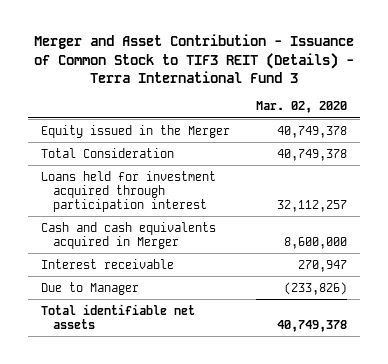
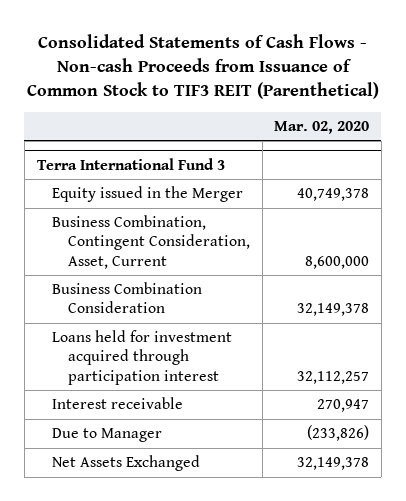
- Merger and Asset Contribution - Issuance of Common Stock to TIF3 REIT (Details) - Terra International Fund 3
+ Consolidated Statements of Cash Flows - Non-cash Proceeds from Issuance of Common Stock to TIF3 REIT (Parenthetical)
+ Terra International Fund 3
- Total Consideration | 40,749,378
+ Business Combination, Contingent Consideration, Asset, Current | 8,600,000
+ Business Combination Consideration | 32,149,378
- Cash and cash equivalents acquired in Merger | 8,600,000
- Total identifiable net assets | 40,749,378
+ Net Assets Exchanged | 32,149,378

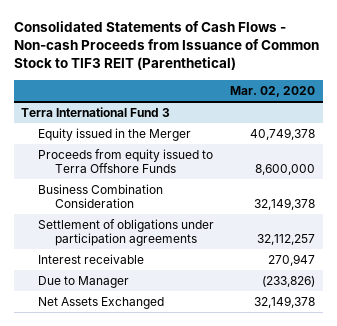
@ Terra International Fund 3
- Business Combination, Contingent Consideration, Asset, Current | 8,600,000
+ Proceeds from equity issued to Terra Offshore Funds | 8,600,000
- Loans held for investment acquired through participation interest | 32,112,257
+ Settlement of obligations under participation agreements | 32,112,257

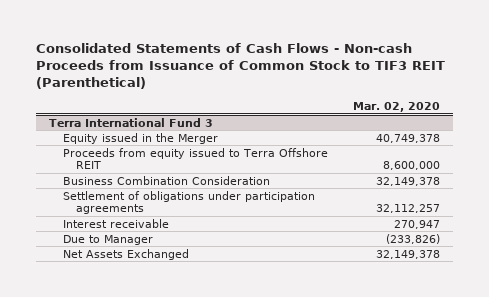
@ Terra International Fund 3
- Proceeds from equity issued to Terra Offshore Funds | 8,600,000
+ Proceeds from equity issued to Terra Offshore REIT | 8,600,000

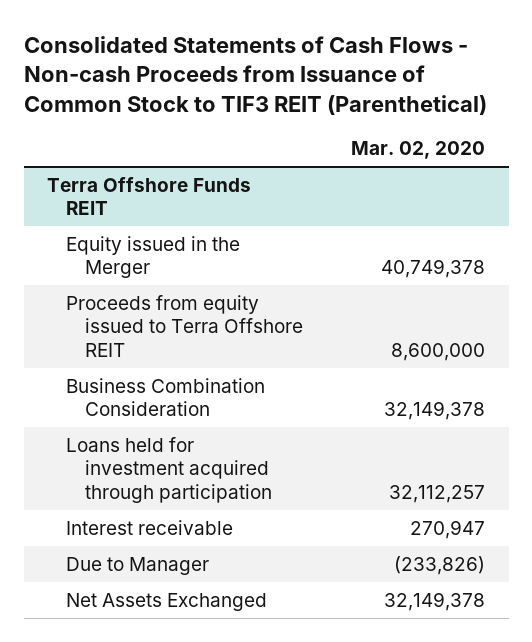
- Terra International Fund 3
+ Terra Offshore Funds REIT
- Settlement of obligations under participation agreements | 32,112,257
+ Loans held for investment acquired through participation | 32,112,257

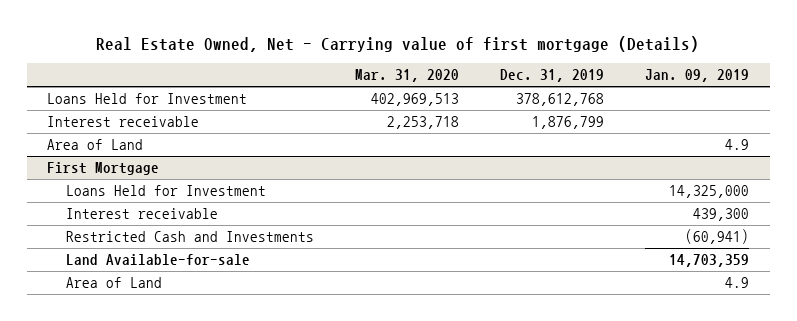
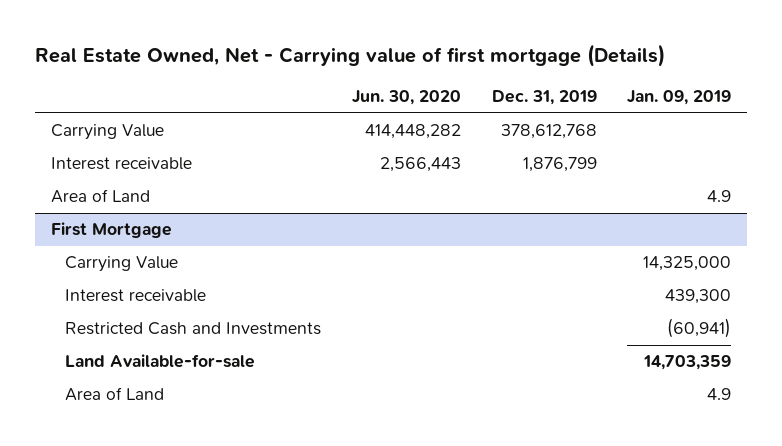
- | Mar. 31, 2020 | Dec. 31, 2019 | Jan. 09, 2019
+ | Jun. 30, 2020 | Dec. 31, 2019 | Jan. 09, 2019
- Loans Held for Investment | 402,969,513 | 378,612,768 |
+ Carrying Value | 414,448,282 | 378,612,768 |
@ First Mortgage
- Loans Held for Investment | | | 14,325,000
+ Carrying Value | | | 14,325,000

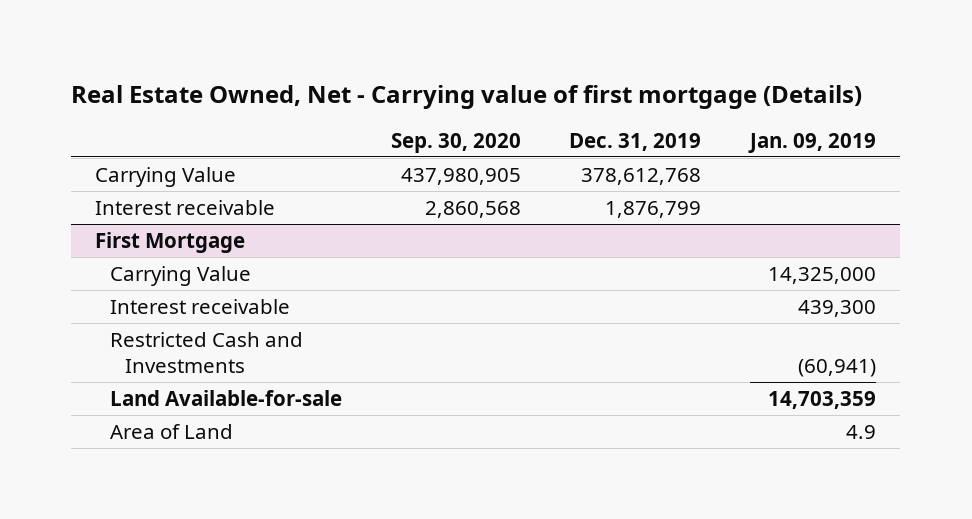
- | Jun. 30, 2020 | Dec. 31, 2019 | Jan. 09, 2019
+ | Sep. 30, 2020 | Dec. 31, 2019 | Jan. 09, 2019
- Area of Land | | | 4.9

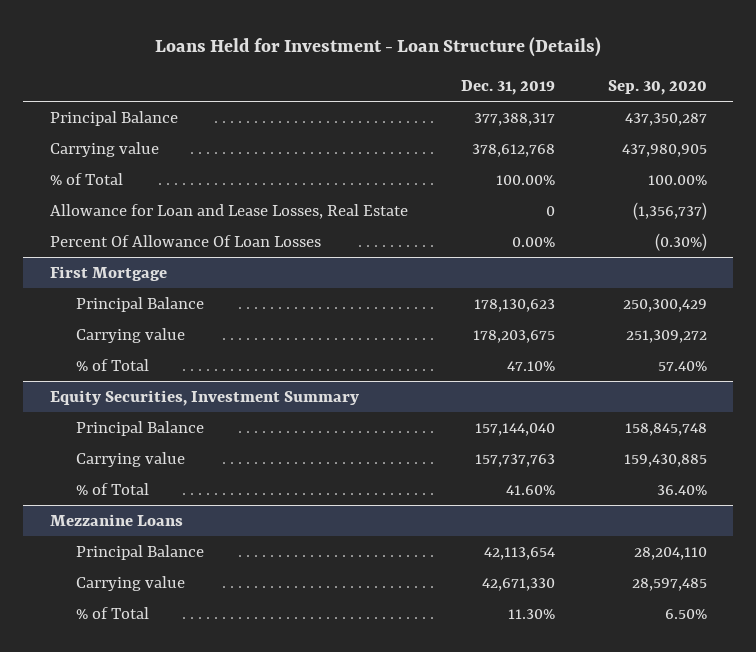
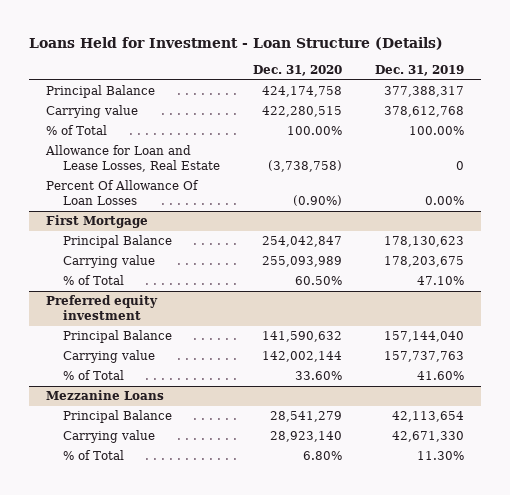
- | Dec. 31, 2019 | Sep. 30, 2020
+ | Dec. 31, 2020 | Dec. 31, 2019
- Equity Securities, Investment Summary
+ Preferred equity investment

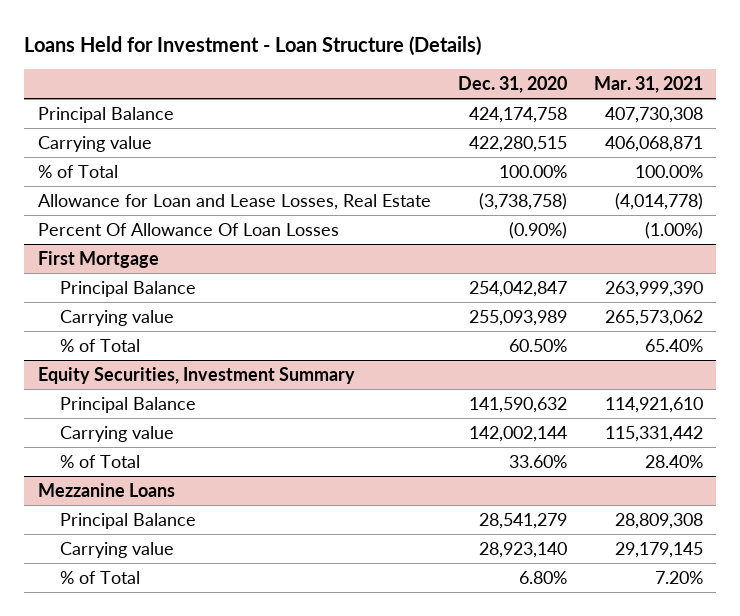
- | Dec. 31, 2020 | Dec. 31, 2019
+ | Dec. 31, 2020 | Mar. 31, 2021
- Preferred equity investment
+ Equity Securities, Investment Summary

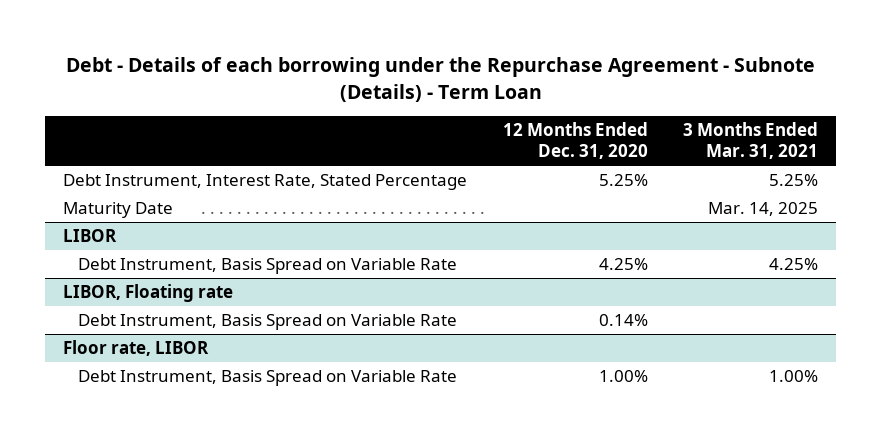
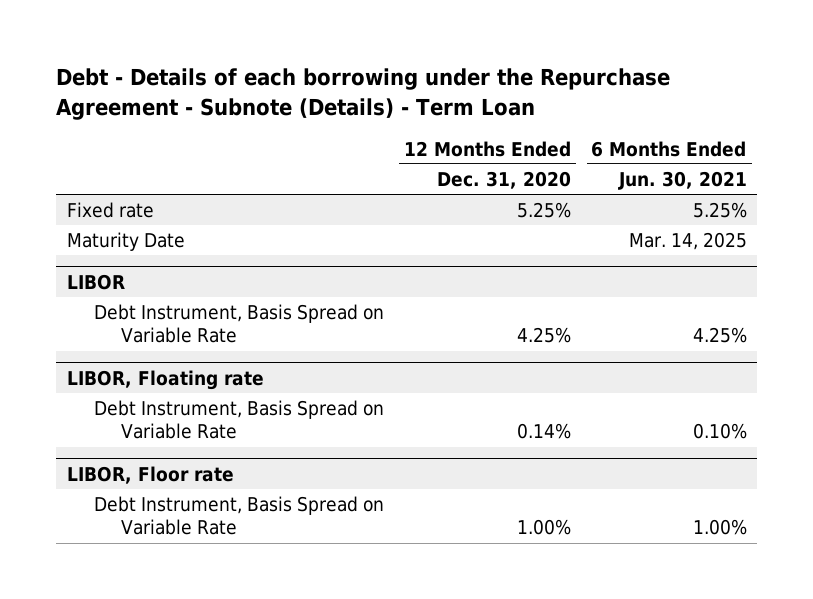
- | 12 Months Ended Dec. 31, 2020 | 3 Months Ended Mar. 31, 2021
+ | 12 Months Ended Dec. 31, 2020 | 6 Months Ended Jun. 30, 2021
- Debt Instrument, Interest Rate, Stated Percentage | 5.25% | 5.25%
+ Fixed rate | 5.25% | 5.25%
- Floor rate, LIBOR
+ LIBOR, Floor rate

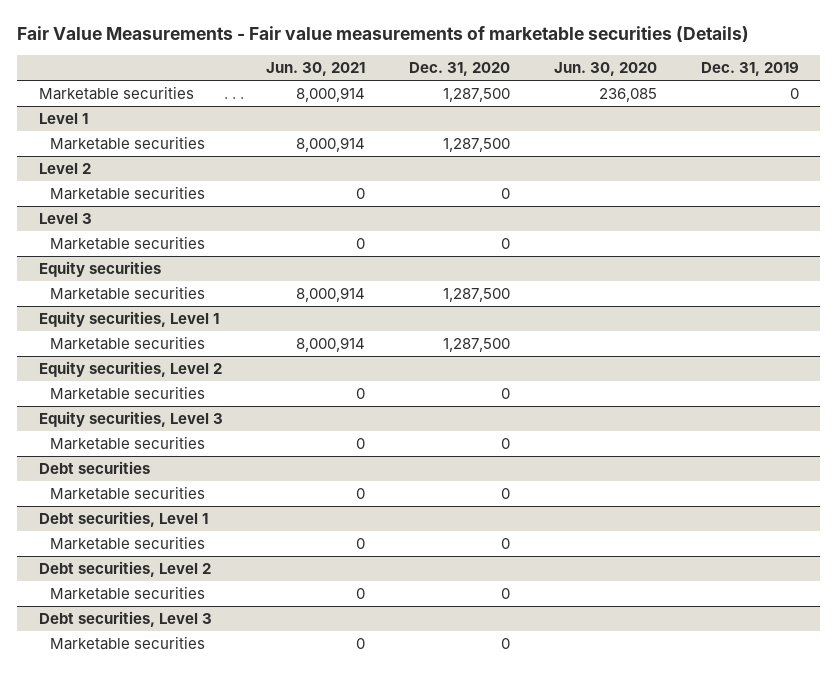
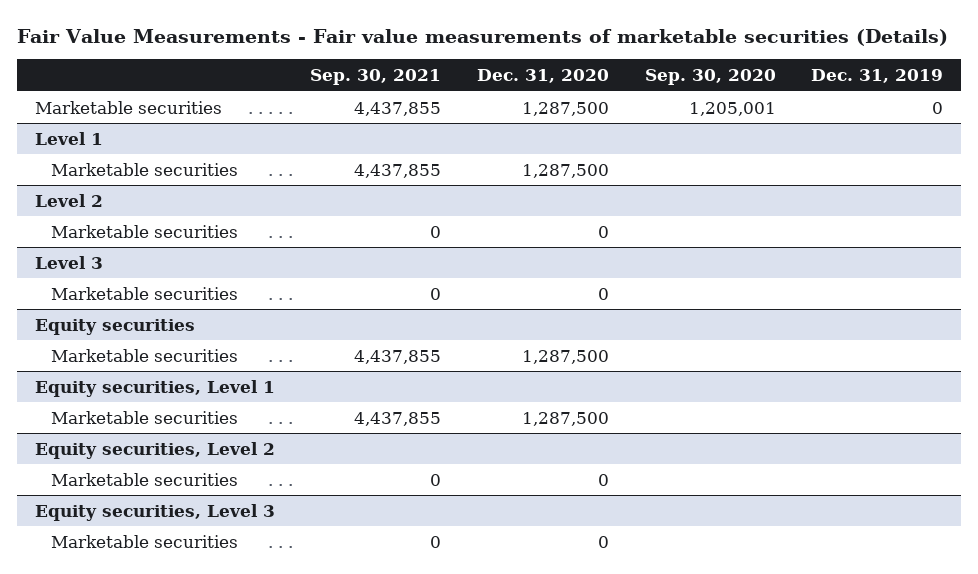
- | Jun. 30, 2021 | Dec. 31, 2020 | Jun. 30, 2020 | Dec. 31, 2019
+ | Sep. 30, 2021 | Dec. 31, 2020 | Sep. 30, 2020 | Dec. 31, 2019
- Debt securities
- Marketable securities | 0 | 0 | |
- Debt securities, Level 1
- Marketable securities | 0 | 0 | |
- Debt securities, Level 2
- Marketable securities | 0 | 0 | |
- Debt securities, Level 3
- Marketable securities | 0 | 0 | |

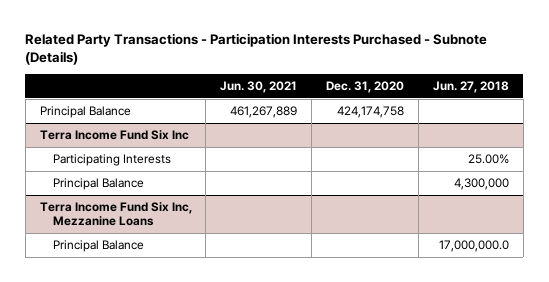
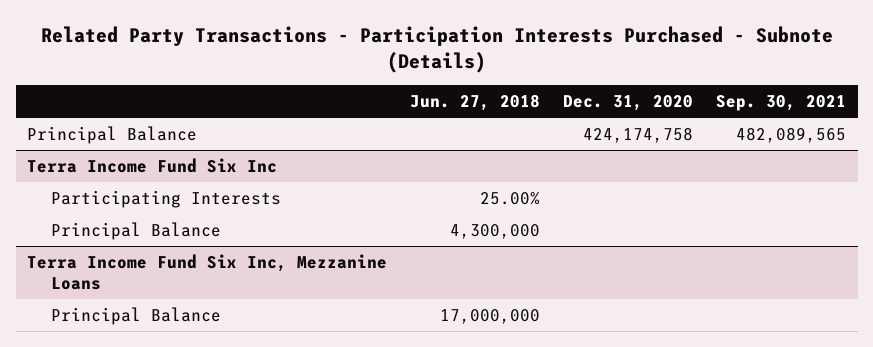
- | Jun. 30, 2021 | Dec. 31, 2020 | Jun. 27, 2018
+ | Jun. 27, 2018 | Dec. 31, 2020 | Sep. 30, 2021
@ Terra Income Fund Six Inc, Mezzanine Loans
- Principal Balance | | | 17,000,000.0
+ Principal Balance | 17,000,000 | |

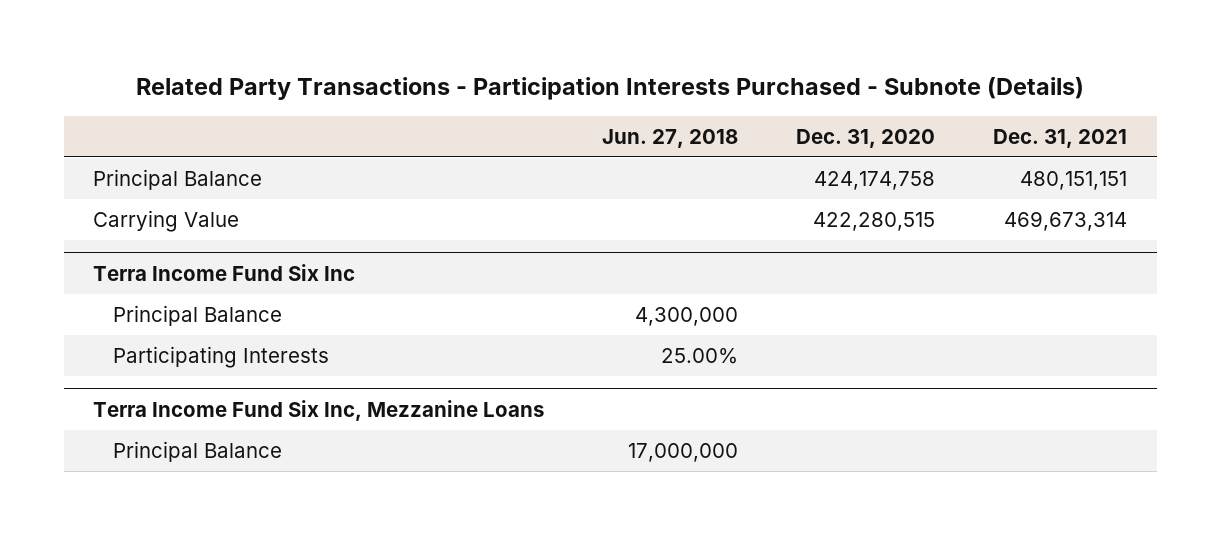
- | Jun. 27, 2018 | Dec. 31, 2020 | Sep. 30, 2021
+ | Jun. 27, 2018 | Dec. 31, 2020 | Dec. 31, 2021
+ Carrying Value | | 422,280,515 | 469,673,314
@ Terra Income Fund Six Inc
moved down: Participating Interests | 25.00% | |

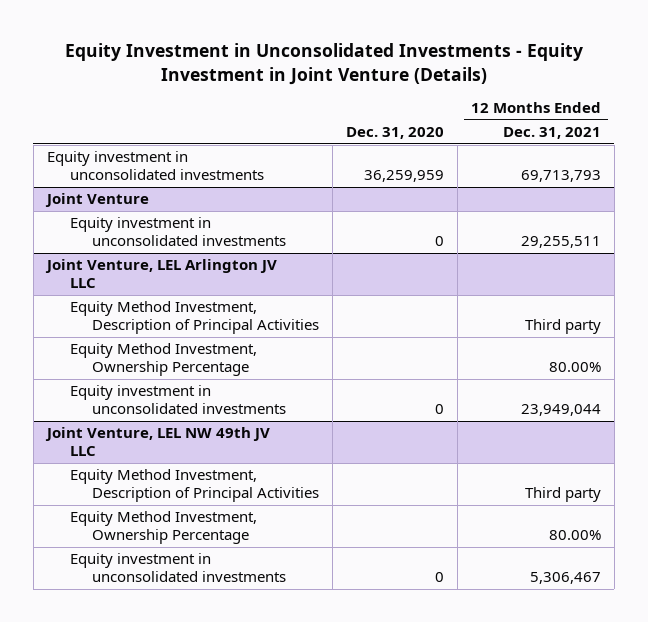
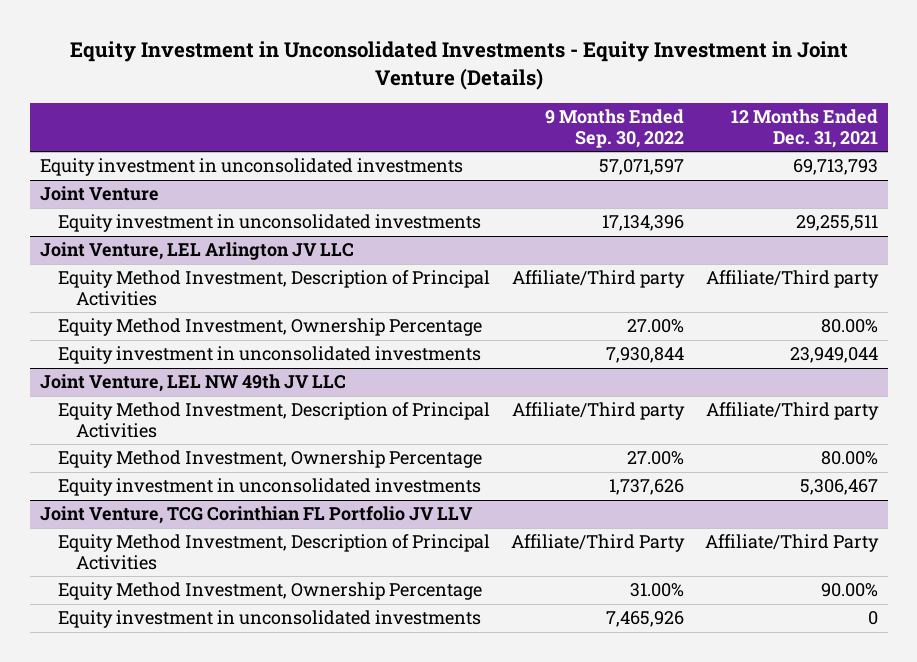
- | Dec. 31, 2020 | 12 Months Ended Dec. 31, 2021
+ | 9 Months Ended Sep. 30, 2022 | 12 Months Ended Dec. 31, 2021
@ Joint Venture, LEL Arlington JV LLC
- Equity Method Investment, Description of Principal Activities | | Third party
+ Equity Method Investment, Description of Principal Activities | Affiliate/Third party | Affiliate/Third party
@ Joint Venture, LEL NW 49th JV LLC
- Equity Method Investment, Description of Principal Activities | | Third party
+ Equity Method Investment, Description of Principal Activities | Affiliate/Third party | Affiliate/Third party
+ Joint Venture, TCG Corinthian FL Portfolio JV LLV
+ Equity Method Investment, Description of Principal Activities | Affiliate/Third Party | Affiliate/Third Party
+ Equity Method Investment, Ownership Percentage | 31.00% | 90.00%
+ Equity investment in unconsolidated investments | 7,465,926 | 0

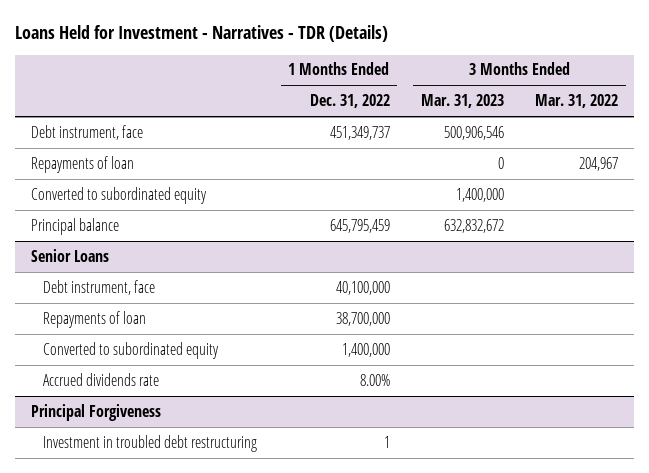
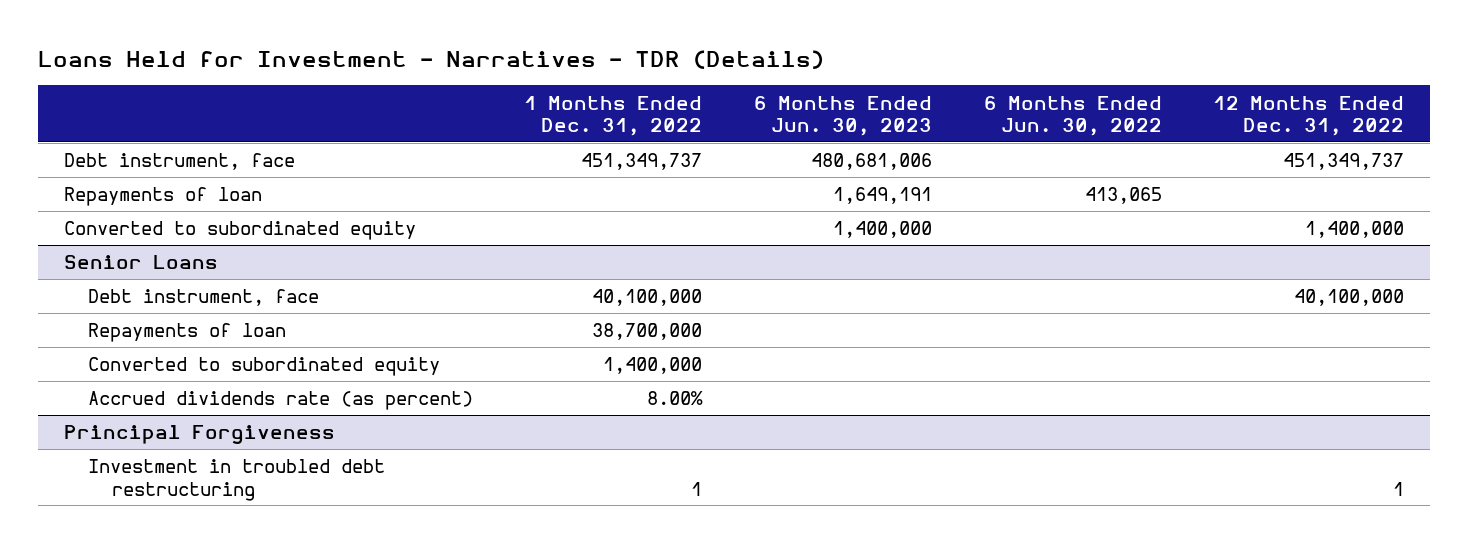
- | 1 Months Ended Dec. 31, 2022 | 3 Months Ended Mar. 31, 2023 | 3 Months Ended Mar. 31, 2022
+ | 1 Months Ended Dec. 31, 2022 | 6 Months Ended Jun. 30, 2023 | 6 Months Ended Jun. 30, 2022 | 12 Months Ended Dec. 31, 2022
- Principal balance | 645,795,459 | 632,832,672 |
@ Senior Loans
- Accrued dividends rate | 8.00% | |
+ Accrued dividends rate (as percent) | 8.00% | | |

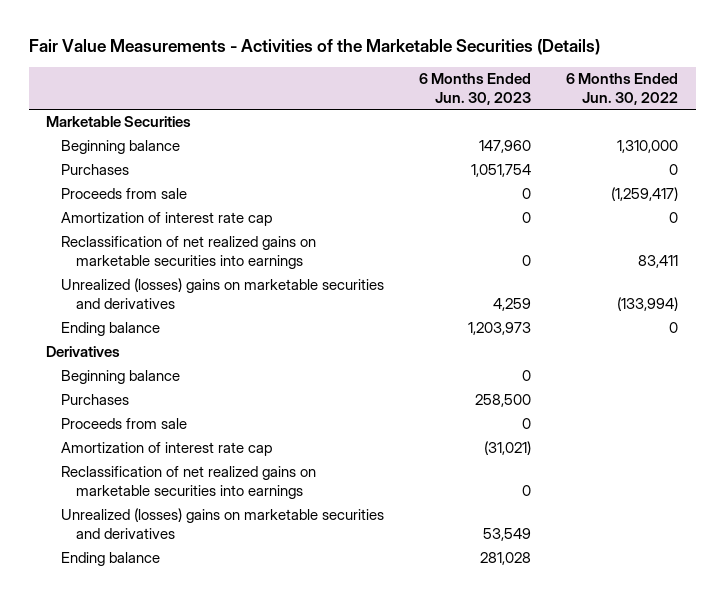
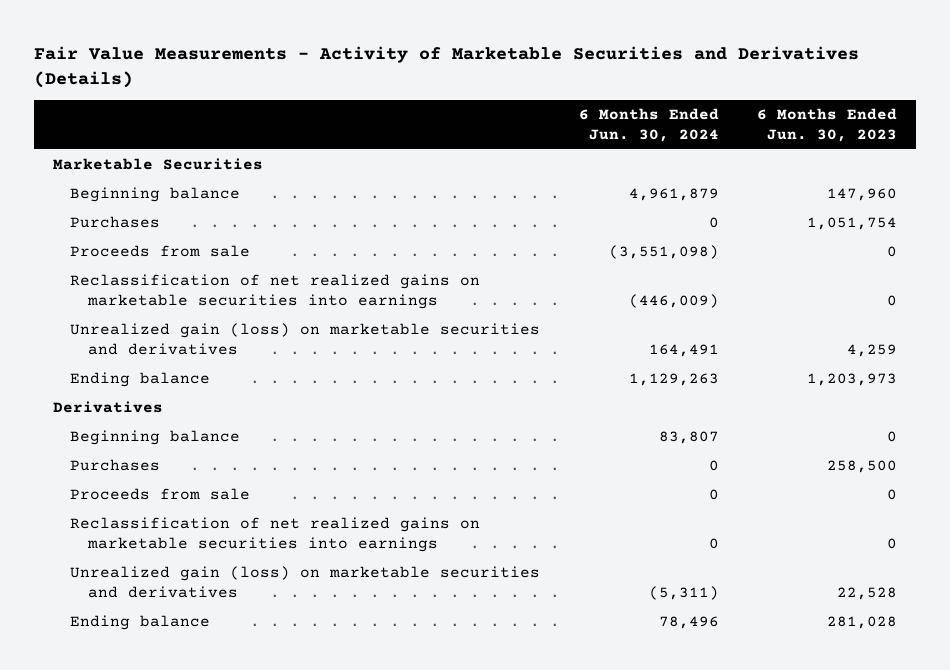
- Fair Value Measurements - Activities of the Marketable Securities (Details)
+ Fair Value Measurements - Activity of Marketable Securities and Derivatives (Details)
- | 6 Months Ended Jun. 30, 2023 | 6 Months Ended Jun. 30, 2022
+ | 6 Months Ended Jun. 30, 2024 | 6 Months Ended Jun. 30, 2023
- Amortization of interest rate cap | 0 | 0
- Unrealized (losses) gains on marketable securities and derivatives | 4,259 | (133,994)
+ Unrealized gain (loss) on marketable securities and derivatives | 164,491 | 4,259
- Amortization of interest rate cap | (31,021) |
- Unrealized (losses) gains on marketable securities and derivatives | 53,549 |
+ Unrealized gain (loss) on marketable securities and derivatives | (5,311) | 22,528

